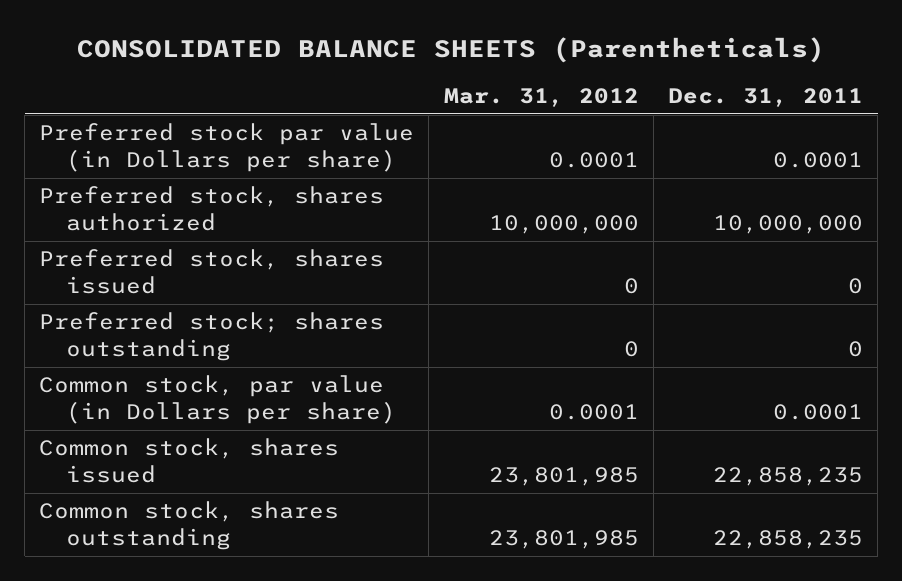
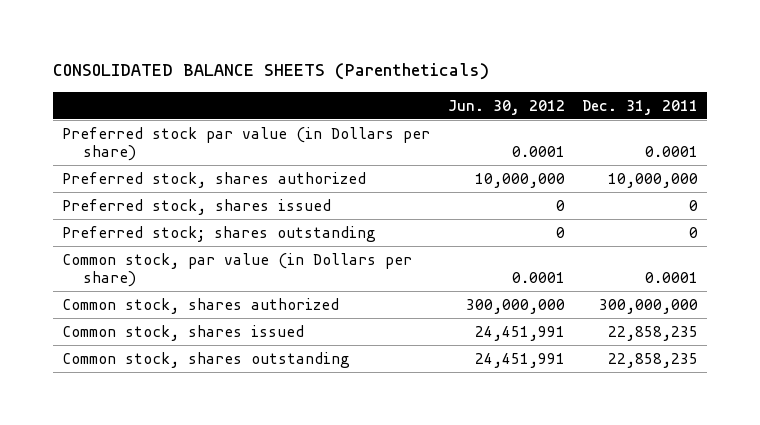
- | Mar. 31, 2012 | Dec. 31, 2011
+ | Jun. 30, 2012 | Dec. 31, 2011
+ Common stock, shares authorized | 300,000,000 | 300,000,000

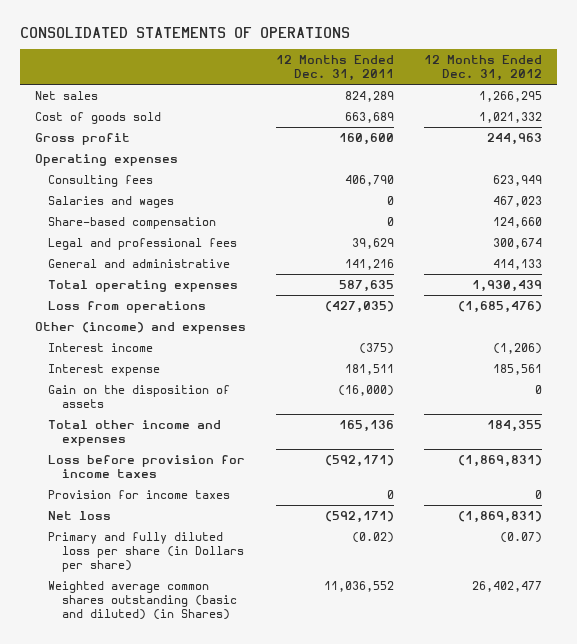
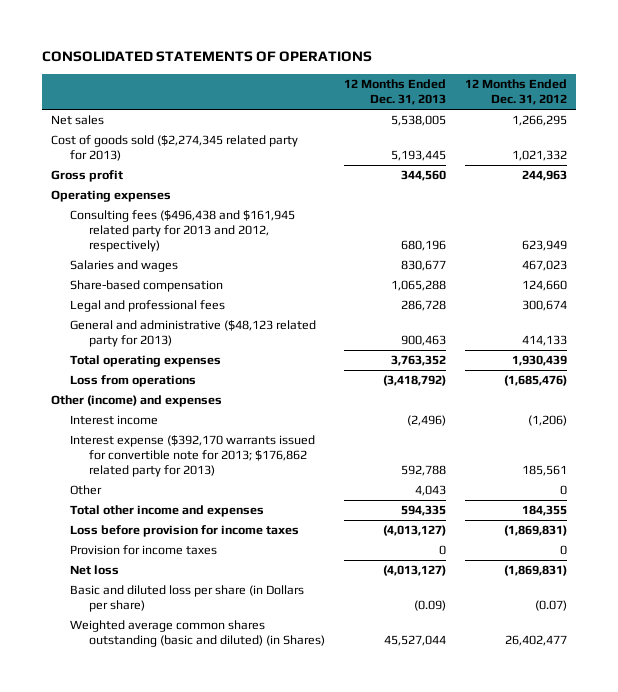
- | 12 Months Ended Dec. 31, 2011 | 12 Months Ended Dec. 31, 2012
+ | 12 Months Ended Dec. 31, 2013 | 12 Months Ended Dec. 31, 2012
- Cost of goods sold | 663,689 | 1,021,332
+ Cost of goods sold ($2,274,345 related party for 2013) | 5,193,445 | 1,021,332
- Consulting fees | 406,790 | 623,949
+ Consulting fees ($496,438 and $161,945 related party for 2013 and 2012, respectively) | 680,196 | 623,949
- General and administrative | 141,216 | 414,133
+ General and administrative ($48,123 related party for 2013) | 900,463 | 414,133
- Interest expense | 181,511 | 185,561
- Gain on the disposition of assets | (16,000) | 0
+ Interest expense ($392,170 warrants issued for convertible note for 2013; $176,862 related party for 2013) | 592,788 | 185,561
+ Other | 4,043 | 0
- Primary and fully diluted loss per share (in Dollars per share) | (0.02) | (0.07)
+ Basic and diluted loss per share (in Dollars per share) | (0.09) | (0.07)

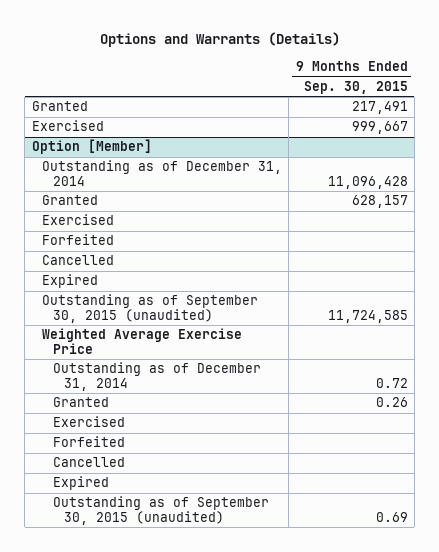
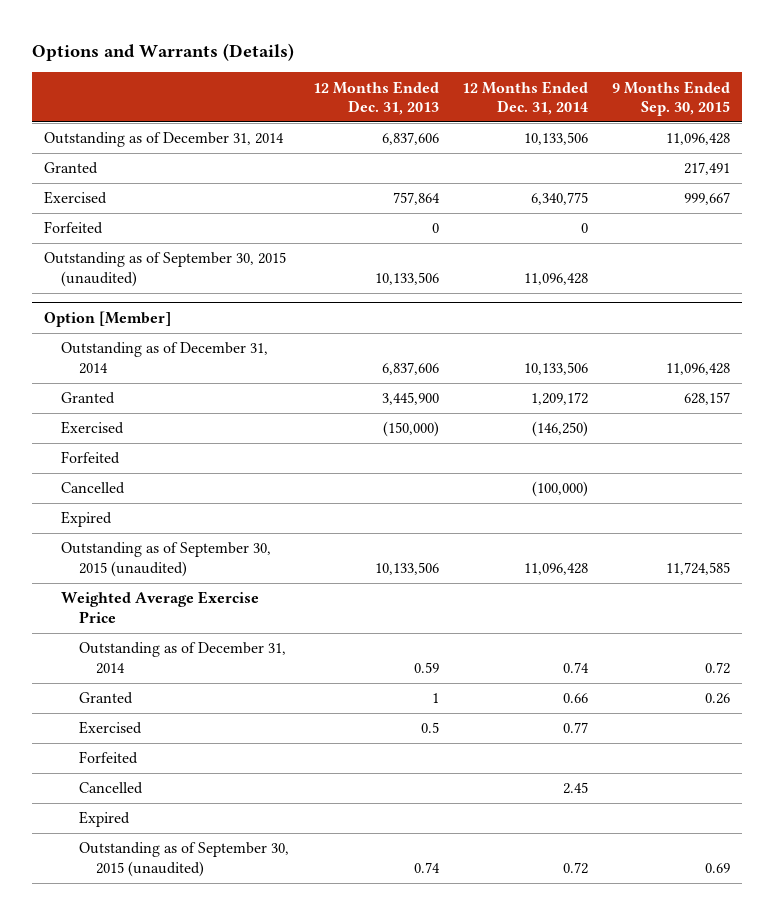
- | 9 Months Ended Sep. 30, 2015
+ | 12 Months Ended Dec. 31, 2013 | 12 Months Ended Dec. 31, 2014 | 9 Months Ended Sep. 30, 2015
+ Outstanding as of December 31, 2014 | 6,837,606 | 10,133,506 | 11,096,428
+ Forfeited | 0 | 0 |
+ Outstanding as of September 30, 2015 (unaudited) | 10,133,506 | 11,096,428 |

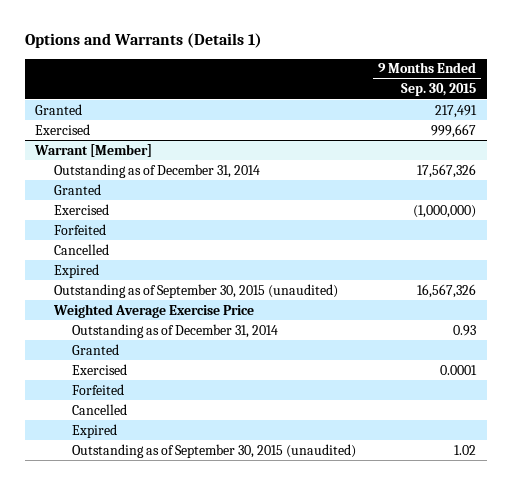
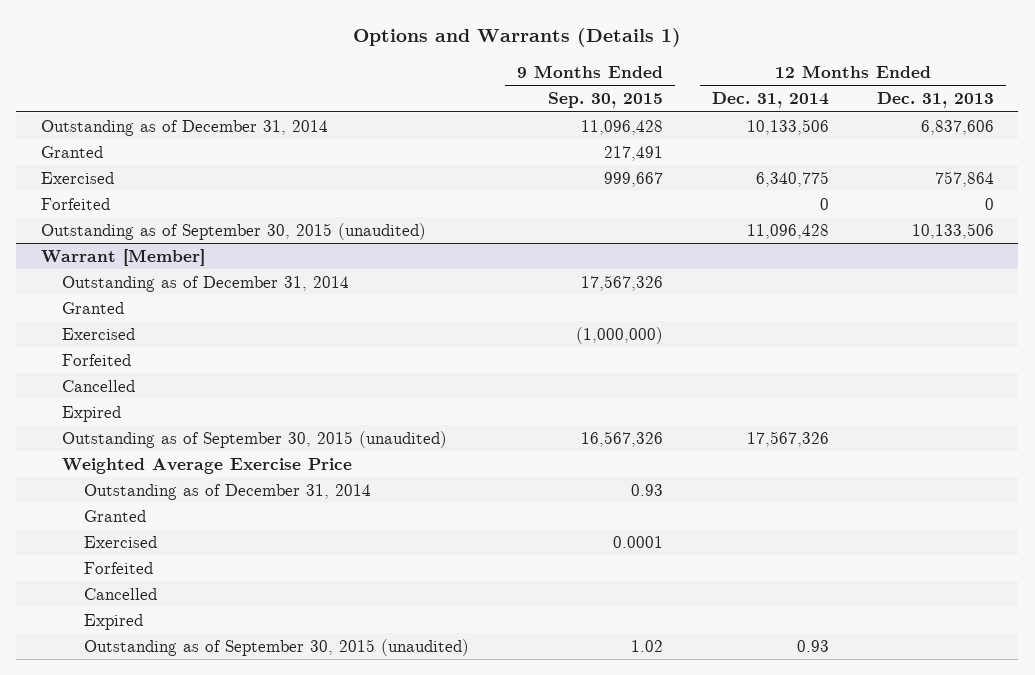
- | 9 Months Ended Sep. 30, 2015
+ | 9 Months Ended Sep. 30, 2015 | 12 Months Ended Dec. 31, 2014 | 12 Months Ended Dec. 31, 2013
+ Outstanding as of December 31, 2014 | 11,096,428 | 10,133,506 | 6,837,606
+ Forfeited | | 0 | 0
+ Outstanding as of September 30, 2015 (unaudited) | | 11,096,428 | 10,133,506

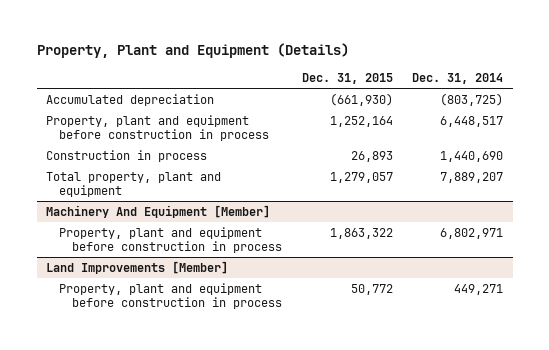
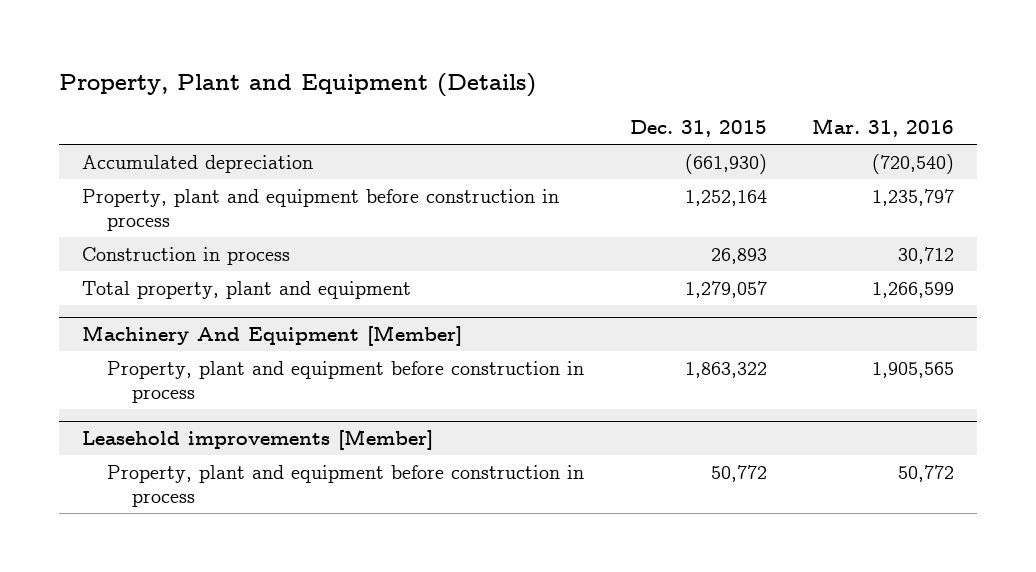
- | Dec. 31, 2015 | Dec. 31, 2014
+ | Dec. 31, 2015 | Mar. 31, 2016
- Land Improvements [Member]
+ Leasehold improvements [Member]

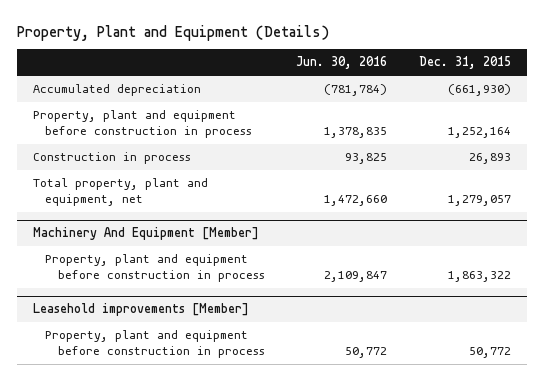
- | Dec. 31, 2015 | Mar. 31, 2016
+ | Jun. 30, 2016 | Dec. 31, 2015
- Total property, plant and equipment | 1,279,057 | 1,266,599
+ Total property, plant and equipment, net | 1,472,660 | 1,279,057

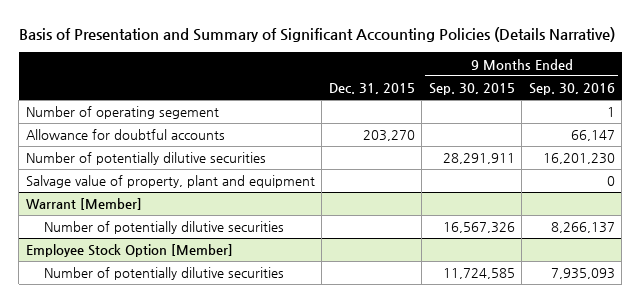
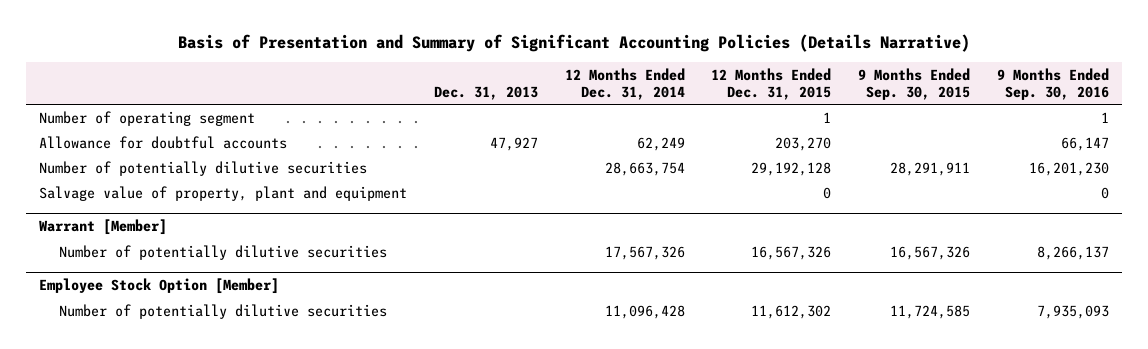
- | Dec. 31, 2015 | 9 Months Ended Sep. 30, 2015 | 9 Months Ended Sep. 30, 2016
+ | Dec. 31, 2013 | 12 Months Ended Dec. 31, 2014 | 12 Months Ended Dec. 31, 2015 | 9 Months Ended Sep. 30, 2015 | 9 Months Ended Sep. 30, 2016
- Number of operating segement | | | 1
+ Number of operating segment | | | 1 | | 1

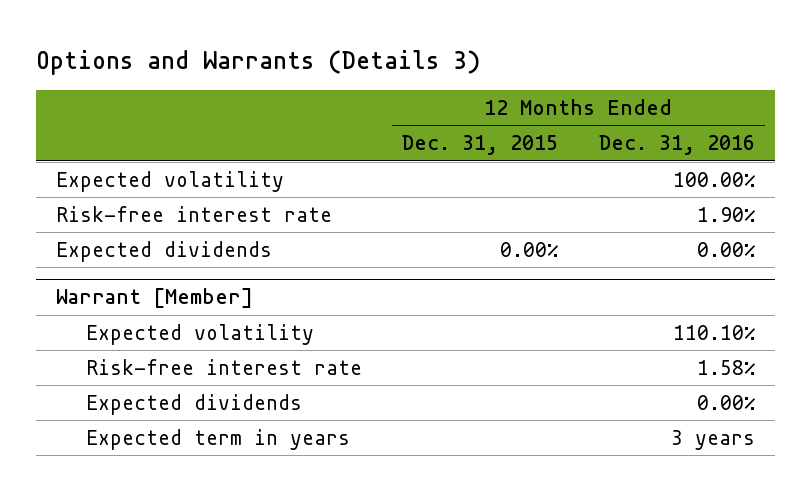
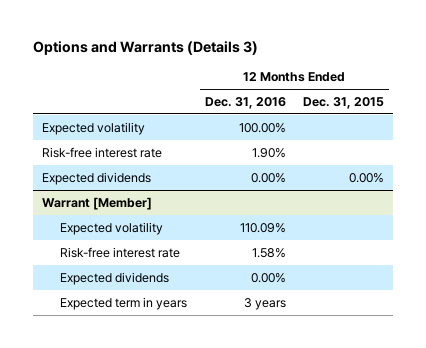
- | 12 Months Ended Dec. 31, 2015 | 12 Months Ended Dec. 31, 2016
+ | 12 Months Ended Dec. 31, 2016 | 12 Months Ended Dec. 31, 2015
@ Warrant [Member]
- Expected volatility | | 110.10%
+ Expected volatility | 110.09% |

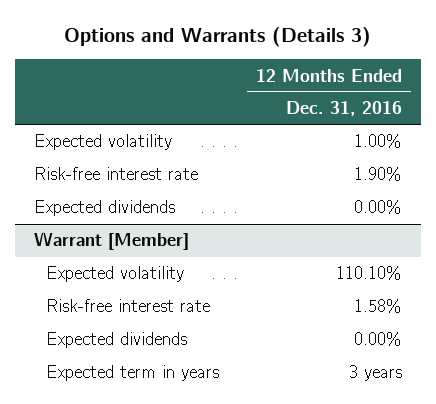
- | 12 Months Ended Dec. 31, 2016 | 12 Months Ended Dec. 31, 2015
+ | 12 Months Ended Dec. 31, 2016
- Expected volatility | 100.00% |
+ Expected volatility | 1.00%
@ Warrant [Member]
- Expected volatility | 110.09% |
+ Expected volatility | 110.10%

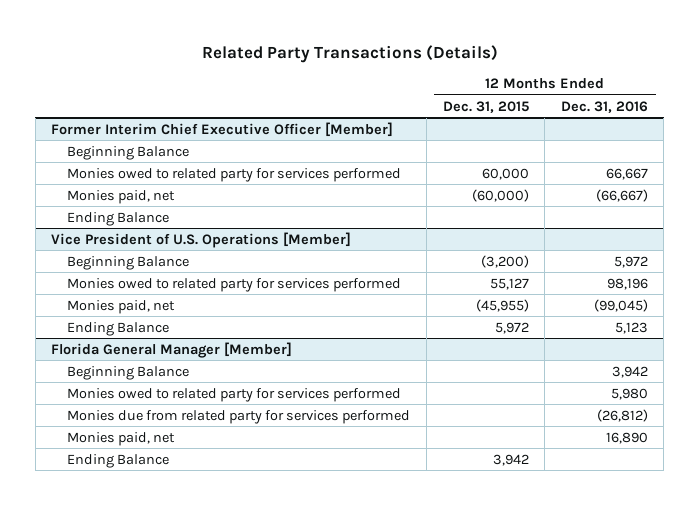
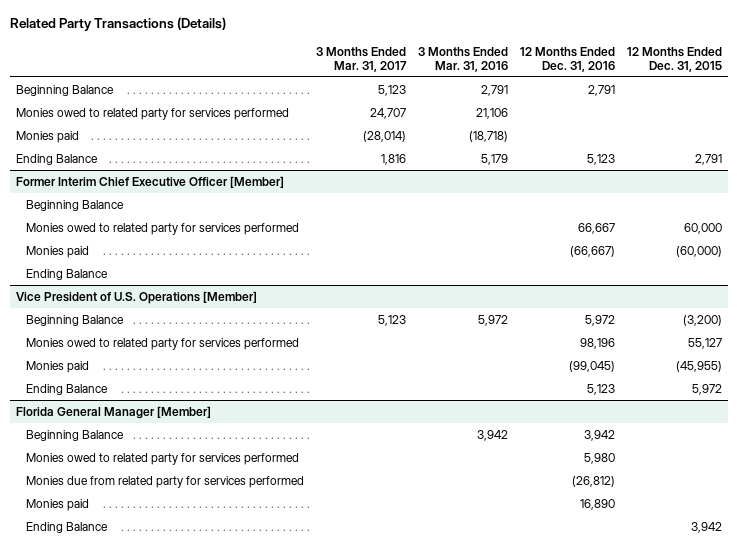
- | 12 Months Ended Dec. 31, 2015 | 12 Months Ended Dec. 31, 2016
+ | 3 Months Ended Mar. 31, 2017 | 3 Months Ended Mar. 31, 2016 | 12 Months Ended Dec. 31, 2016 | 12 Months Ended Dec. 31, 2015
+ Beginning Balance | 5,123 | 2,791 | 2,791 |
+ Monies owed to related party for services performed | 24,707 | 21,106 | |
+ Monies paid | (28,014) | (18,718) | |
+ Ending Balance | 1,816 | 5,179 | 5,123 | 2,791
@ Former Interim Chief Executive Officer [Member]
- Monies paid, net | (60,000) | (66,667)
+ Monies paid | | | (66,667) | (60,000)
@ Vice President of U.S. Operations [Member]
- Monies paid, net | (45,955) | (99,045)
+ Monies paid | | | (99,045) | (45,955)
@ Florida General Manager [Member]
- Monies paid, net | | 16,890
+ Monies paid | | | 16,890 |

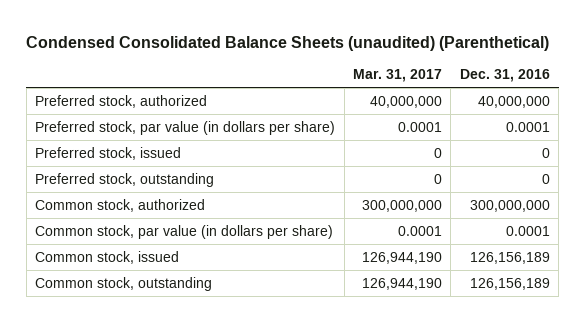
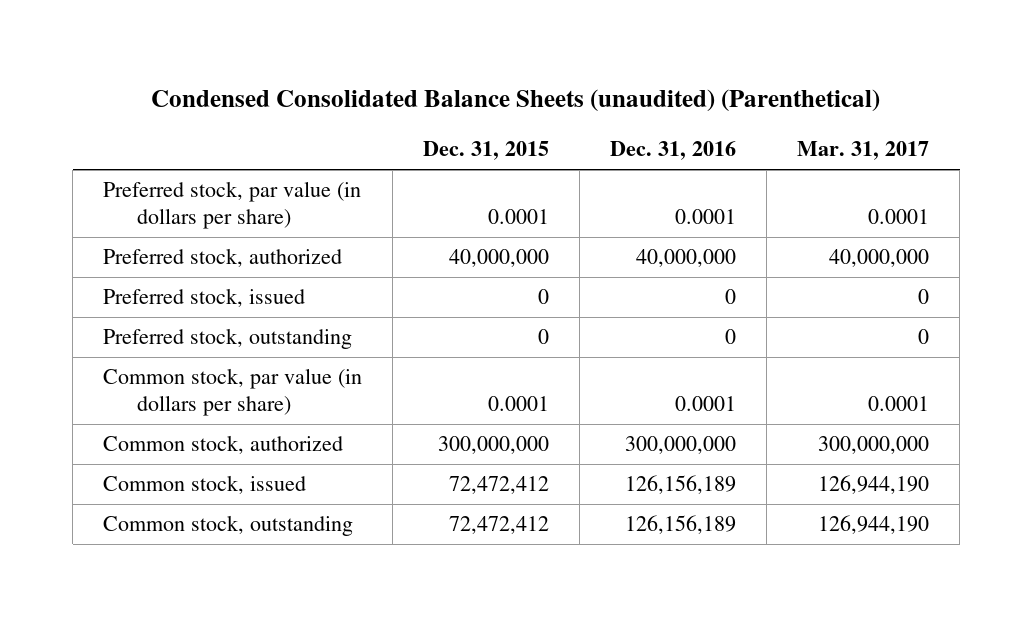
- | Mar. 31, 2017 | Dec. 31, 2016
+ | Dec. 31, 2015 | Dec. 31, 2016 | Mar. 31, 2017
moved down: Preferred stock, authorized | 40,000,000 | 40,000,000 | 40,000,000
moved down: Common stock, authorized | 300,000,000 | 300,000,000 | 300,000,000

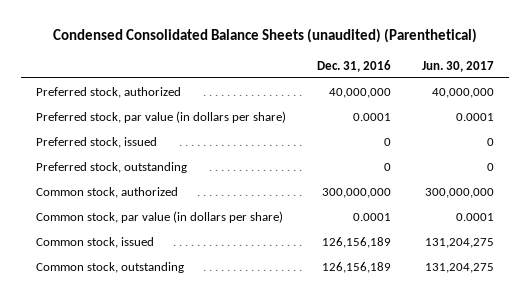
- | Dec. 31, 2015 | Dec. 31, 2016 | Mar. 31, 2017
+ | Dec. 31, 2016 | Jun. 30, 2017
moved down: Preferred stock, par value (in dollars per share) | 0.0001 | 0.0001
moved down: Common stock, par value (in dollars per share) | 0.0001 | 0.0001

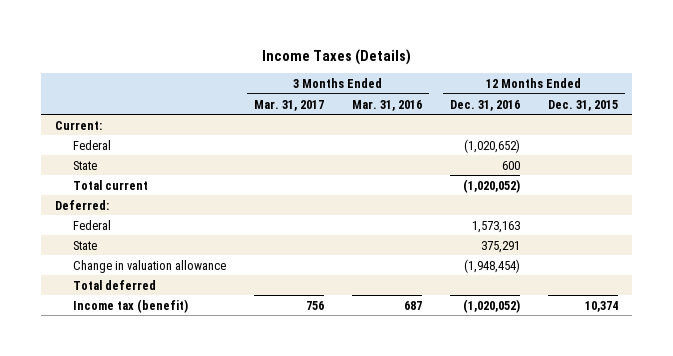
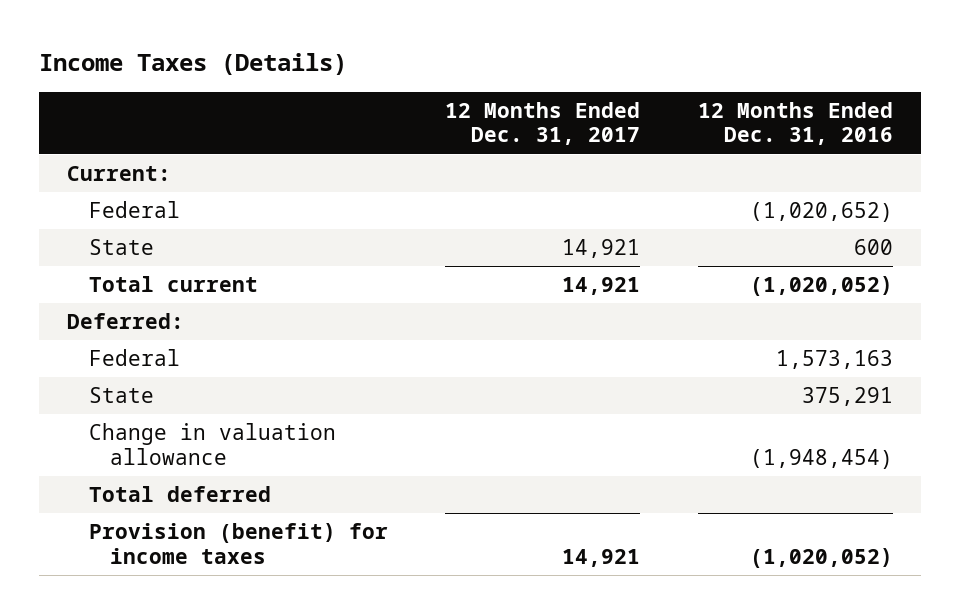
- | 3 Months Ended Mar. 31, 2017 | 3 Months Ended Mar. 31, 2016 | 12 Months Ended Dec. 31, 2016 | 12 Months Ended Dec. 31, 2015
+ | 12 Months Ended Dec. 31, 2017 | 12 Months Ended Dec. 31, 2016
- Income tax (benefit) | 756 | 687 | (1,020,052) | 10,374
+ Provision (benefit) for income taxes | 14,921 | (1,020,052)

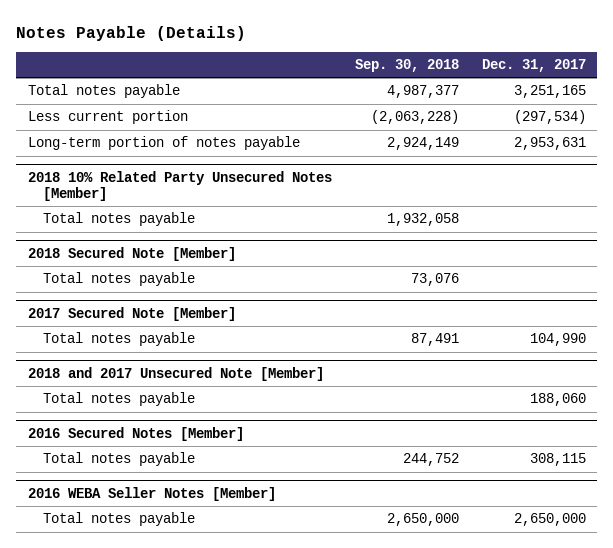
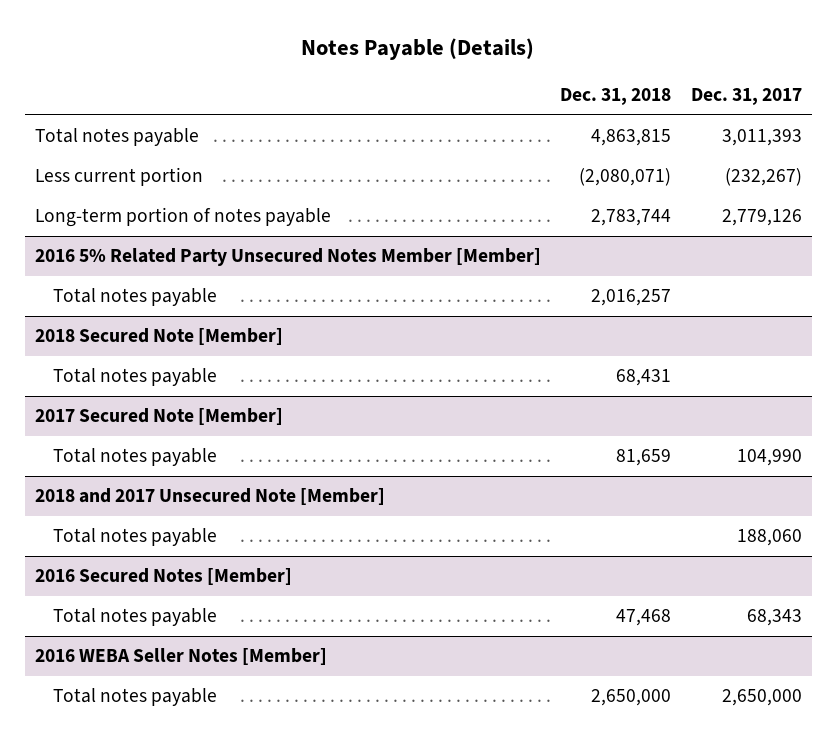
- | Sep. 30, 2018 | Dec. 31, 2017
+ | Dec. 31, 2018 | Dec. 31, 2017
- Total notes payable | 4,987,377 | 3,251,165
- Less current portion | (2,063,228) | (297,534)
- Long-term portion of notes payable | 2,924,149 | 2,953,631
- 2018 10% Related Party Unsecured Notes [Member]
+ Total notes payable | 4,863,815 | 3,011,393
+ Less current portion | (2,080,071) | (232,267)
+ Long-term portion of notes payable | 2,783,744 | 2,779,126
+ 2016 5% Related Party Unsecured Notes Member [Member]
@ 2016 Secured Notes [Member]
- Total notes payable | 244,752 | 308,115
+ Total notes payable | 47,468 | 68,343

